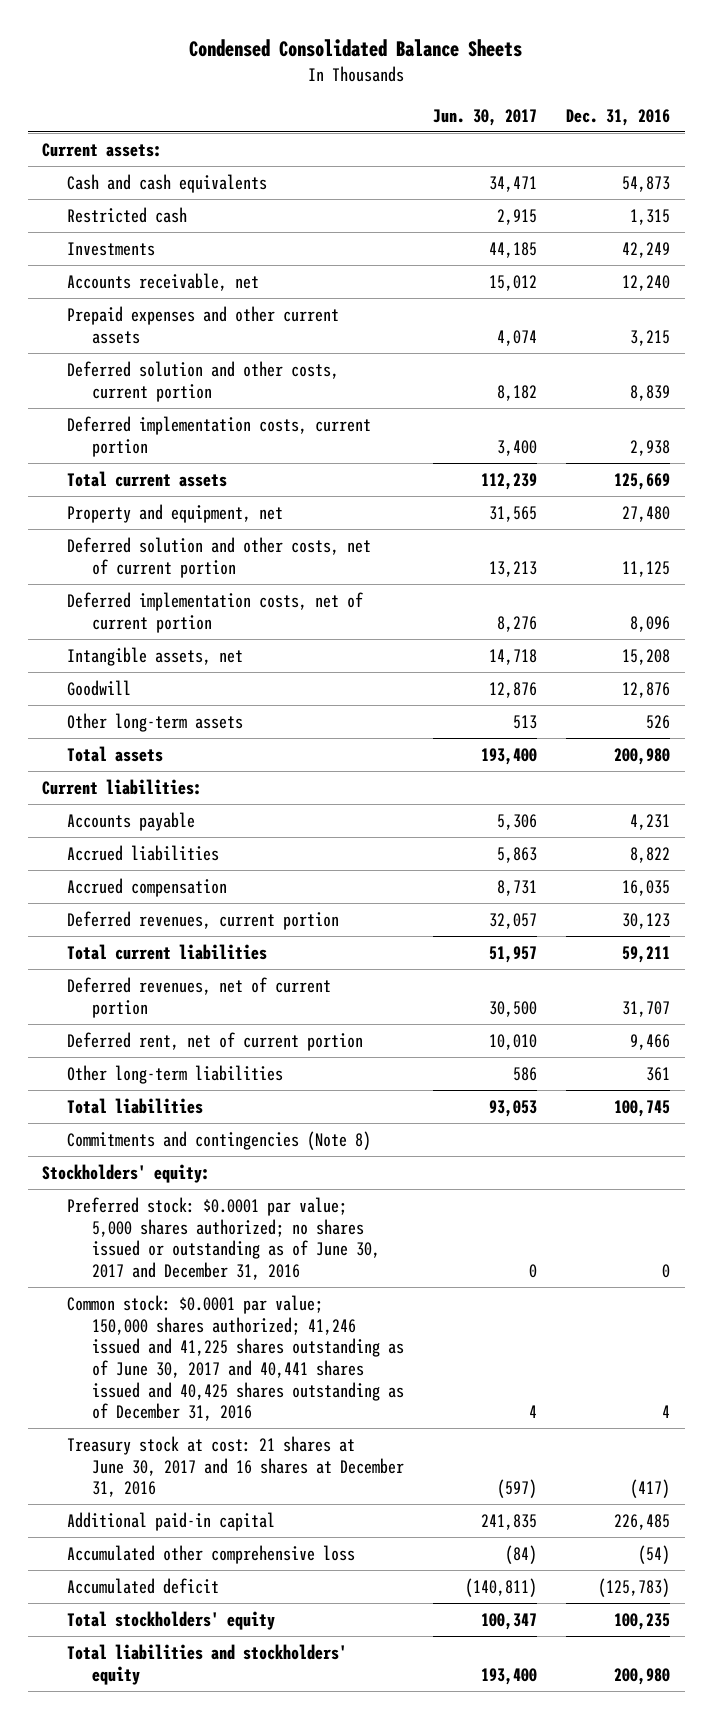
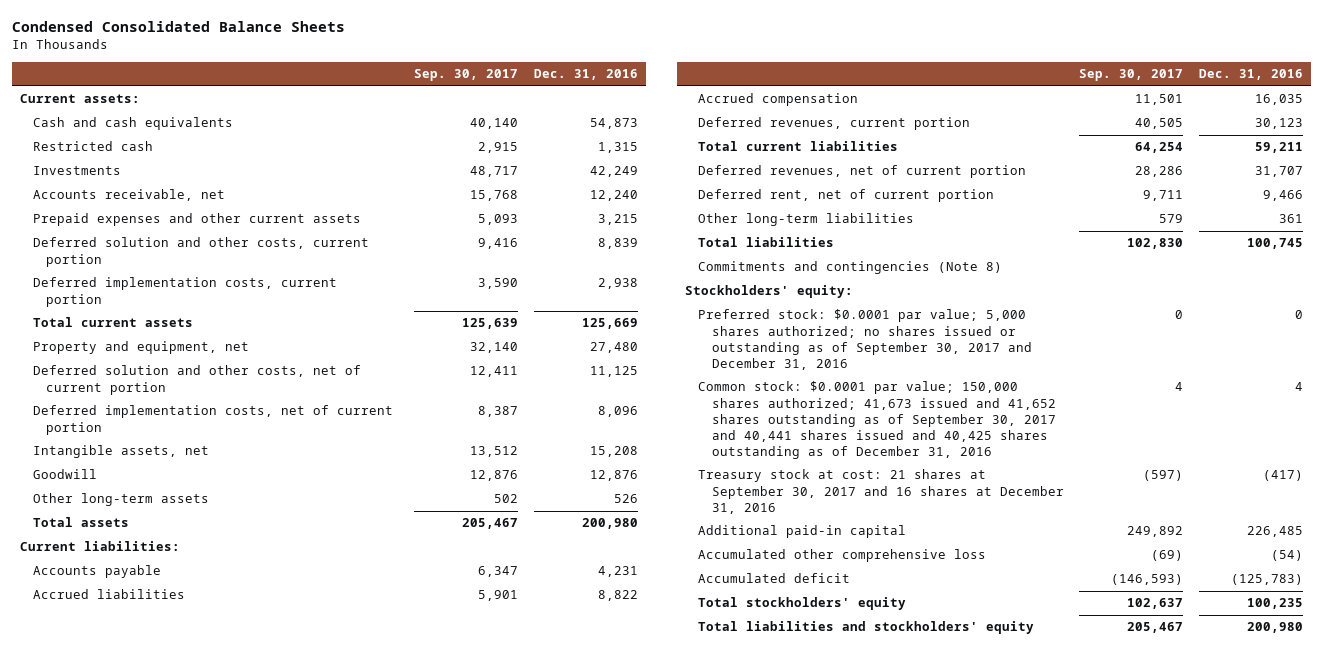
- | Jun. 30, 2017 | Dec. 31, 2016
+ | Sep. 30, 2017 | Dec. 31, 2016
- Preferred stock: $0.0001 par value; 5,000 shares authorized; no shares issued or outstanding as of June 30, 2017 and December 31, 2016 | 0 | 0
- Common stock: $0.0001 par value; 150,000 shares authorized; 41,246 issued and 41,225 shares outstanding as of June 30, 2017 and 40,441 shares issued and 40,425 shares outstanding as of December 31, 2016 | 4 | 4
- Treasury stock at cost: 21 shares at June 30, 2017 and 16 shares at December 31, 2016 | (597) | (417)
+ Preferred stock: $0.0001 par value; 5,000 shares authorized; no shares issued or outstanding as of September 30, 2017 and December 31, 2016 | 0 | 0
+ Common stock: $0.0001 par value; 150,000 shares authorized; 41,673 issued and 41,652 shares outstanding as of September 30, 2017 and 40,441 shares issued and 40,425 shares outstanding as of December 31, 2016 | 4 | 4
+ Treasury stock at cost: 21 shares at September 30, 2017 and 16 shares at December 31, 2016 | (597) | (417)

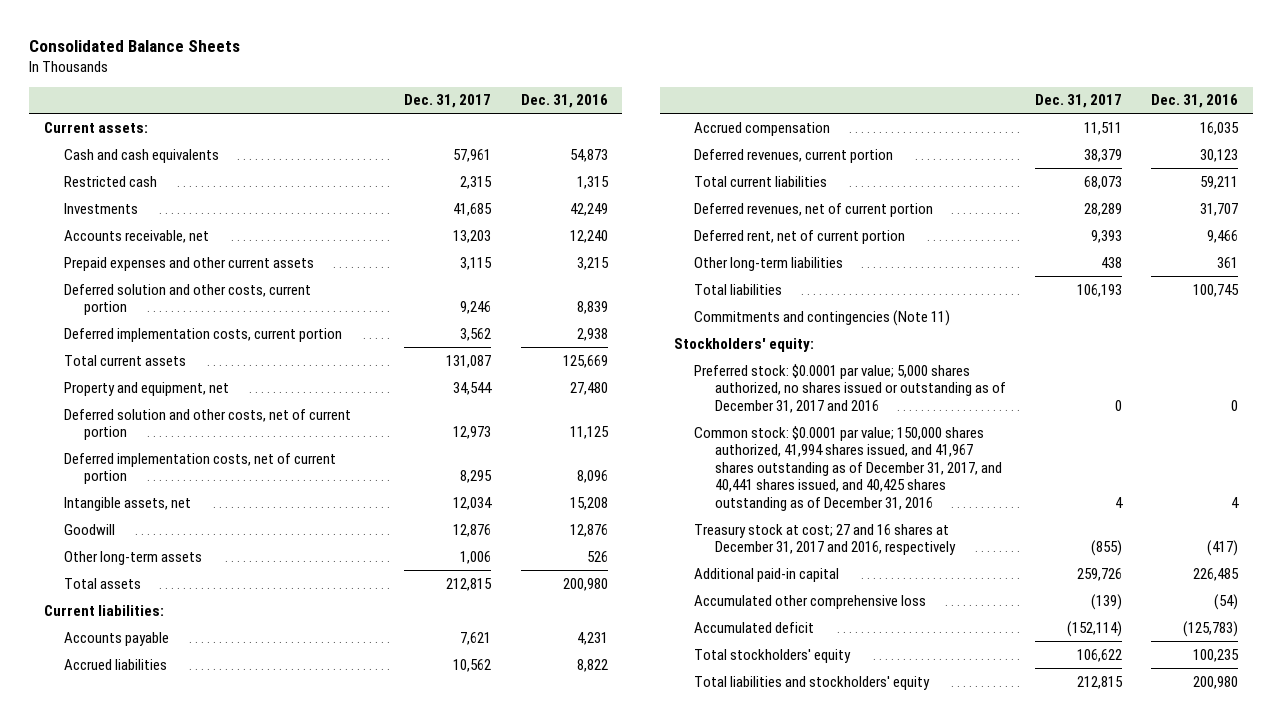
- Condensed Consolidated Balance Sheets
+ Consolidated Balance Sheets
- | Sep. 30, 2017 | Dec. 31, 2016
+ | Dec. 31, 2017 | Dec. 31, 2016
- Commitments and contingencies (Note 8)
+ Commitments and contingencies (Note 11)
- Preferred stock: $0.0001 par value; 5,000 shares authorized; no shares issued or outstanding as of September 30, 2017 and December 31, 2016 | 0 | 0
- Common stock: $0.0001 par value; 150,000 shares authorized; 41,673 issued and 41,652 shares outstanding as of September 30, 2017 and 40,441 shares issued and 40,425 shares outstanding as of December 31, 2016 | 4 | 4
- Treasury stock at cost: 21 shares at September 30, 2017 and 16 shares at December 31, 2016 | (597) | (417)
+ Preferred stock: $0.0001 par value; 5,000 shares authorized, no shares issued or outstanding as of December 31, 2017 and 2016 | 0 | 0
+ Common stock: $0.0001 par value; 150,000 shares authorized, 41,994 shares issued, and 41,967 shares outstanding as of December 31, 2017, and 40,441 shares issued, and 40,425 shares outstanding as of December 31, 2016 | 4 | 4
+ Treasury stock at cost; 27 and 16 shares at December 31, 2017 and 2016, respectively | (855) | (417)

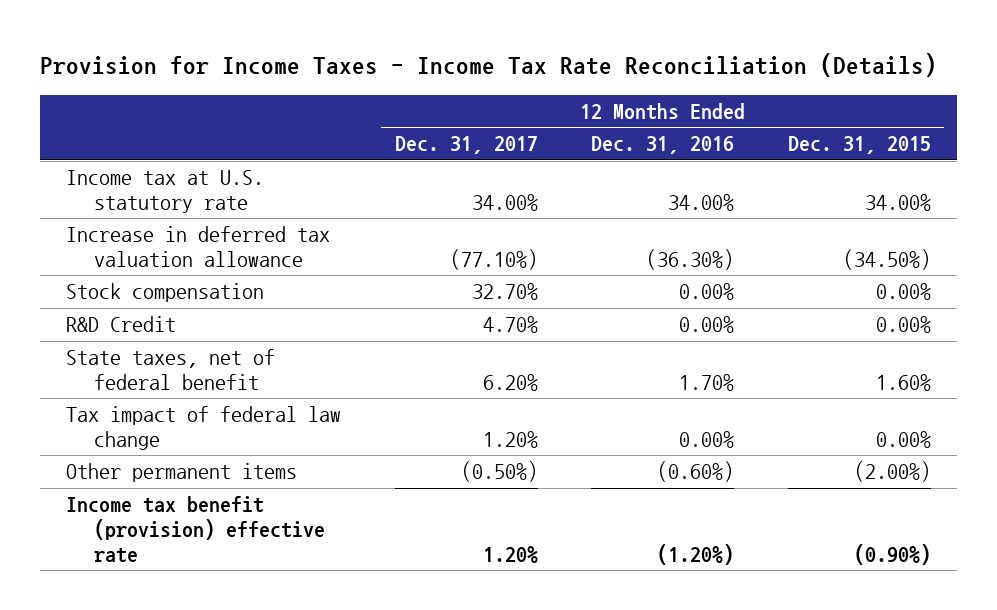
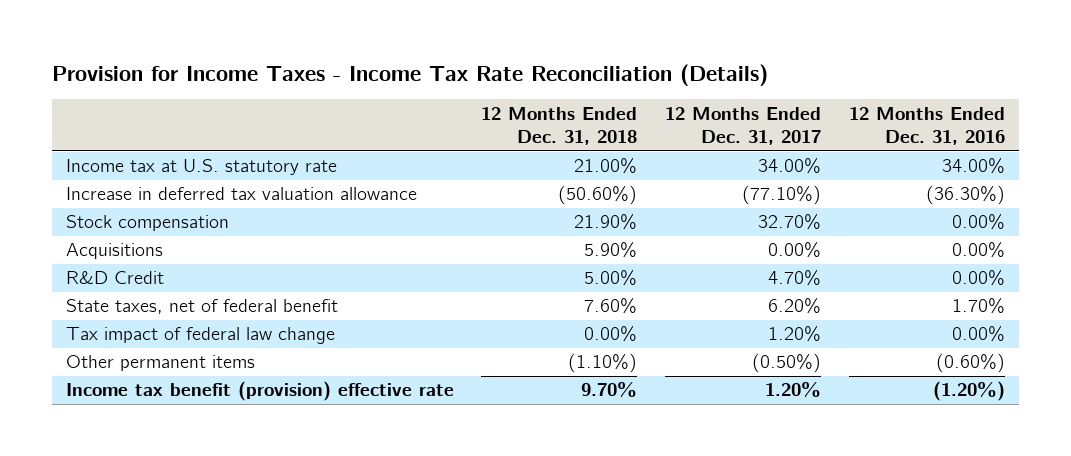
- | 12 Months Ended Dec. 31, 2017 | 12 Months Ended Dec. 31, 2016 | 12 Months Ended Dec. 31, 2015
+ | 12 Months Ended Dec. 31, 2018 | 12 Months Ended Dec. 31, 2017 | 12 Months Ended Dec. 31, 2016
+ Acquisitions | 5.90% | 0.00% | 0.00%

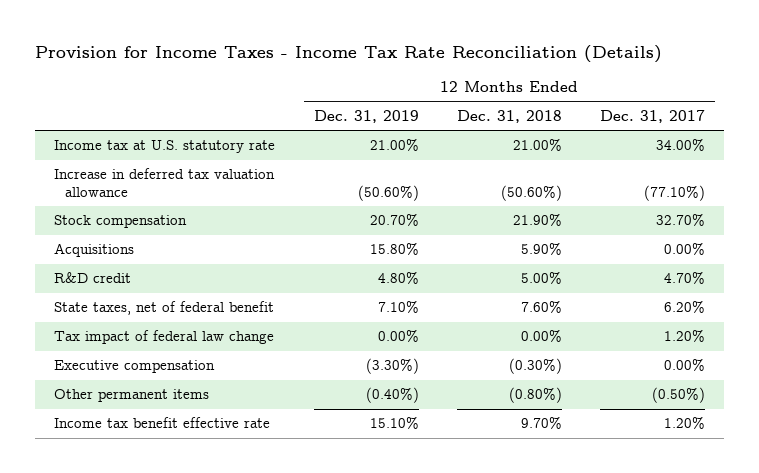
- | 12 Months Ended Dec. 31, 2018 | 12 Months Ended Dec. 31, 2017 | 12 Months Ended Dec. 31, 2016
+ | 12 Months Ended Dec. 31, 2019 | 12 Months Ended Dec. 31, 2018 | 12 Months Ended Dec. 31, 2017
- R&D Credit | 5.00% | 4.70% | 0.00%
+ R&D credit | 4.80% | 5.00% | 4.70%
- Other permanent items | (1.10%) | (0.50%) | (0.60%)
- Income tax benefit (provision) effective rate | 9.70% | 1.20% | (1.20%)
+ Executive compensation | (3.30%) | (0.30%) | 0.00%
+ Other permanent items | (0.40%) | (0.80%) | (0.50%)
+ Income tax benefit effective rate | 15.10% | 9.70% | 1.20%

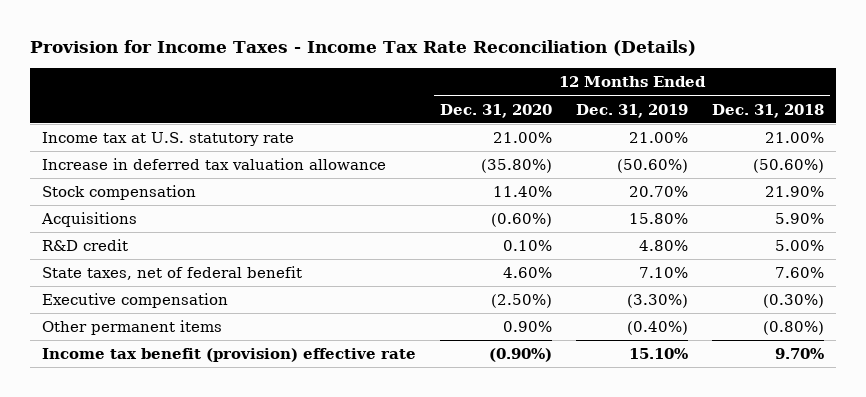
- | 12 Months Ended Dec. 31, 2019 | 12 Months Ended Dec. 31, 2018 | 12 Months Ended Dec. 31, 2017
+ | 12 Months Ended Dec. 31, 2020 | 12 Months Ended Dec. 31, 2019 | 12 Months Ended Dec. 31, 2018
- Tax impact of federal law change | 0.00% | 0.00% | 1.20%
- Income tax benefit effective rate | 15.10% | 9.70% | 1.20%
+ Income tax benefit (provision) effective rate | (0.90%) | 15.10% | 9.70%

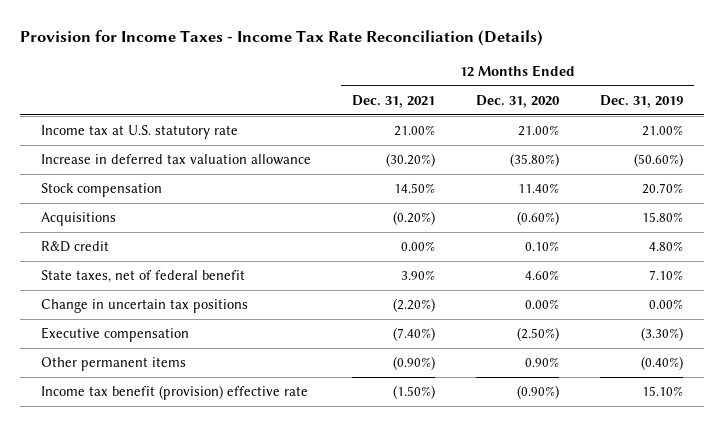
- | 12 Months Ended Dec. 31, 2020 | 12 Months Ended Dec. 31, 2019 | 12 Months Ended Dec. 31, 2018
+ | 12 Months Ended Dec. 31, 2021 | 12 Months Ended Dec. 31, 2020 | 12 Months Ended Dec. 31, 2019
+ Change in uncertain tax positions | (2.20%) | 0.00% | 0.00%

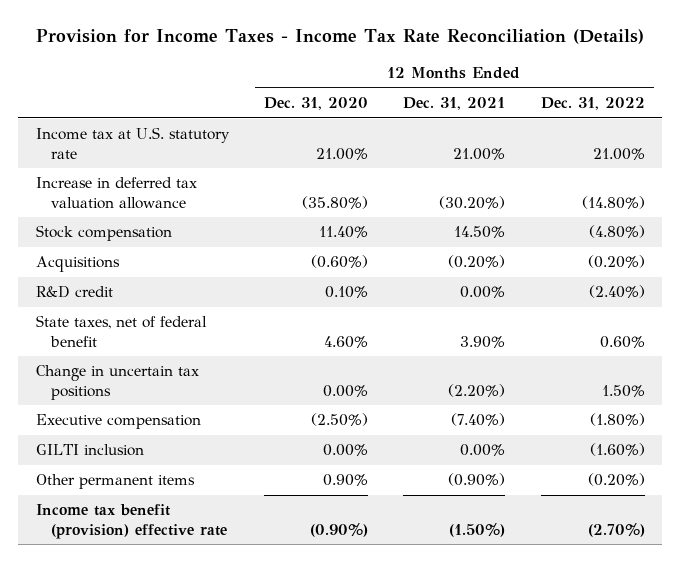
- | 12 Months Ended Dec. 31, 2021 | 12 Months Ended Dec. 31, 2020 | 12 Months Ended Dec. 31, 2019
+ | 12 Months Ended Dec. 31, 2020 | 12 Months Ended Dec. 31, 2021 | 12 Months Ended Dec. 31, 2022
+ GILTI inclusion | 0.00% | 0.00% | (1.60%)

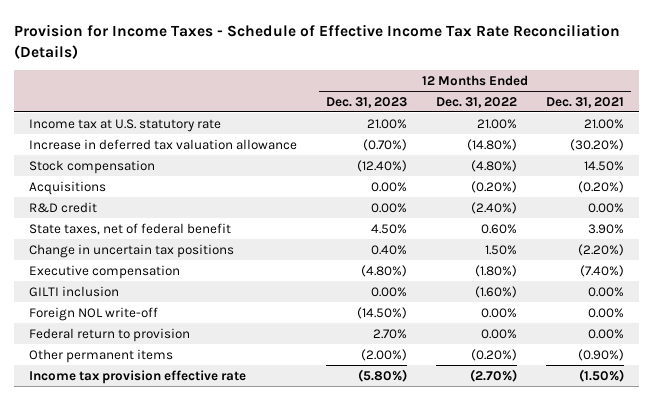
- Provision for Income Taxes - Income Tax Rate Reconciliation (Details)
+ Provision for Income Taxes - Schedule of Effective Income Tax Rate Reconciliation (Details)
- | 12 Months Ended Dec. 31, 2020 | 12 Months Ended Dec. 31, 2021 | 12 Months Ended Dec. 31, 2022
+ | 12 Months Ended Dec. 31, 2023 | 12 Months Ended Dec. 31, 2022 | 12 Months Ended Dec. 31, 2021
+ Foreign NOL write-off | (14.50%) | 0.00% | 0.00%
+ Federal return to provision | 2.70% | 0.00% | 0.00%
- Income tax benefit (provision) effective rate | (0.90%) | (1.50%) | (2.70%)
+ Income tax provision effective rate | (5.80%) | (2.70%) | (1.50%)

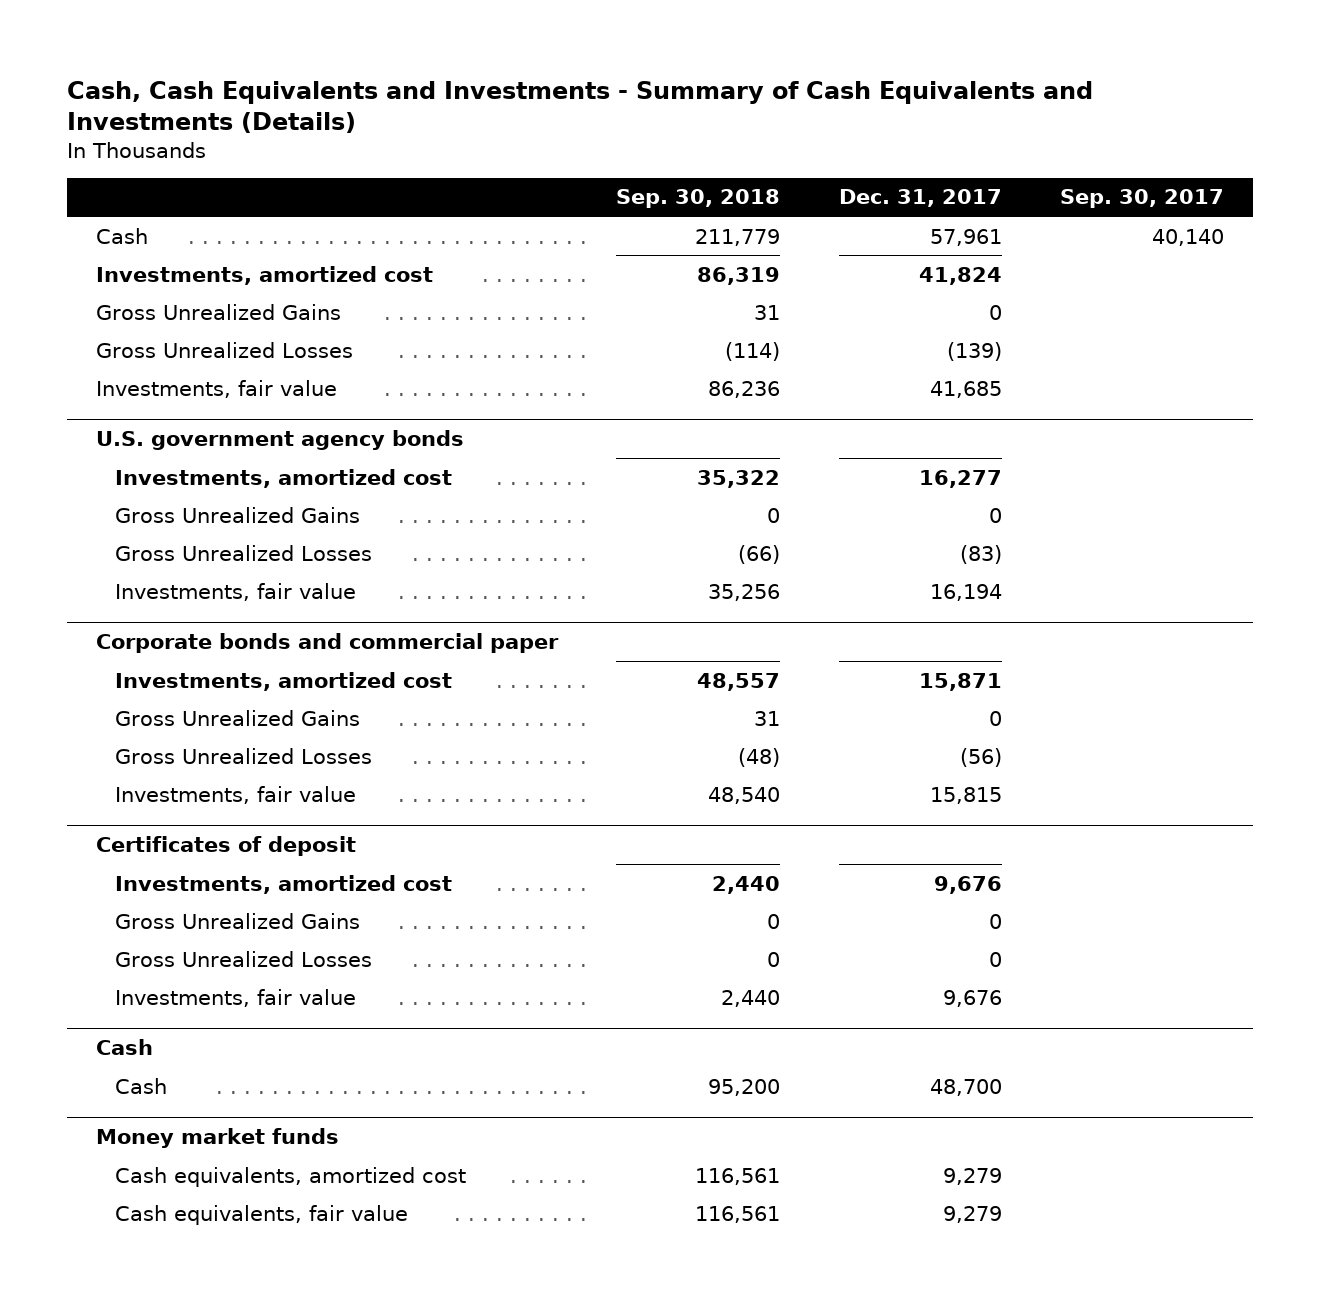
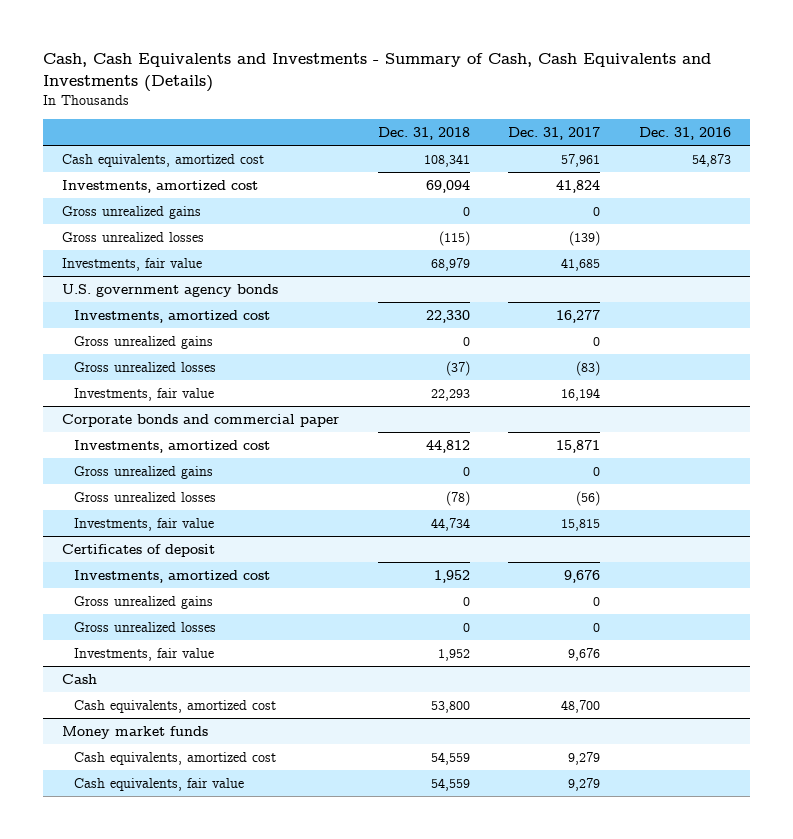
- Cash, Cash Equivalents and Investments - Summary of Cash Equivalents and Investments (Details)
+ Cash, Cash Equivalents and Investments - Summary of Cash, Cash Equivalents and Investments (Details)
- | Sep. 30, 2018 | Dec. 31, 2017 | Sep. 30, 2017
+ | Dec. 31, 2018 | Dec. 31, 2017 | Dec. 31, 2016
- Cash | 211,779 | 57,961 | 40,140
+ Cash equivalents, amortized cost | 108,341 | 57,961 | 54,873
- Gross Unrealized Gains | 31 | 0 |
- Gross Unrealized Losses | (114) | (139) |
+ Gross unrealized gains | 0 | 0 |
+ Gross unrealized losses | (115) | (139) |
@ U.S. government agency bonds
- Gross Unrealized Gains | 0 | 0 |
- Gross Unrealized Losses | (66) | (83) |
+ Gross unrealized gains | 0 | 0 |
+ Gross unrealized losses | (37) | (83) |
@ Corporate bonds and commercial paper
- Gross Unrealized Gains | 31 | 0 |
- Gross Unrealized Losses | (48) | (56) |
+ Gross unrealized gains | 0 | 0 |
+ Gross unrealized losses | (78) | (56) |
@ Certificates of deposit
- Gross Unrealized Gains | 0 | 0 |
- Gross Unrealized Losses | 0 | 0 |
+ Gross unrealized gains | 0 | 0 |
+ Gross unrealized losses | 0 | 0 |
@ Cash
- Cash | 95,200 | 48,700 |
+ Cash equivalents, amortized cost | 53,800 | 48,700 |

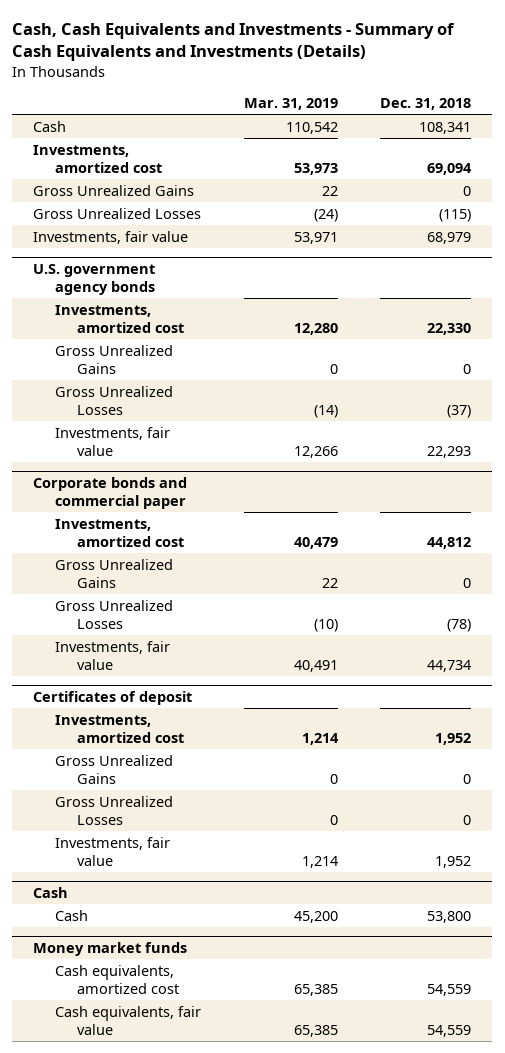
- Cash, Cash Equivalents and Investments - Summary of Cash, Cash Equivalents and Investments (Details)
+ Cash, Cash Equivalents and Investments - Summary of Cash Equivalents and Investments (Details)
- | Dec. 31, 2018 | Dec. 31, 2017 | Dec. 31, 2016
+ | Mar. 31, 2019 | Dec. 31, 2018
- Cash equivalents, amortized cost | 108,341 | 57,961 | 54,873
+ Cash | 110,542 | 108,341
- Gross unrealized gains | 0 | 0 |
- Gross unrealized losses | (115) | (139) |
+ Gross Unrealized Gains | 22 | 0
+ Gross Unrealized Losses | (24) | (115)
@ U.S. government agency bonds
- Gross unrealized gains | 0 | 0 |
- Gross unrealized losses | (37) | (83) |
+ Gross Unrealized Gains | 0 | 0
+ Gross Unrealized Losses | (14) | (37)
@ Corporate bonds and commercial paper
- Gross unrealized gains | 0 | 0 |
- Gross unrealized losses | (78) | (56) |
+ Gross Unrealized Gains | 22 | 0
+ Gross Unrealized Losses | (10) | (78)
@ Certificates of deposit
- Gross unrealized gains | 0 | 0 |
- Gross unrealized losses | 0 | 0 |
+ Gross Unrealized Gains | 0 | 0
+ Gross Unrealized Losses | 0 | 0
@ Cash
- Cash equivalents, amortized cost | 53,800 | 48,700 |
+ Cash | 45,200 | 53,800

